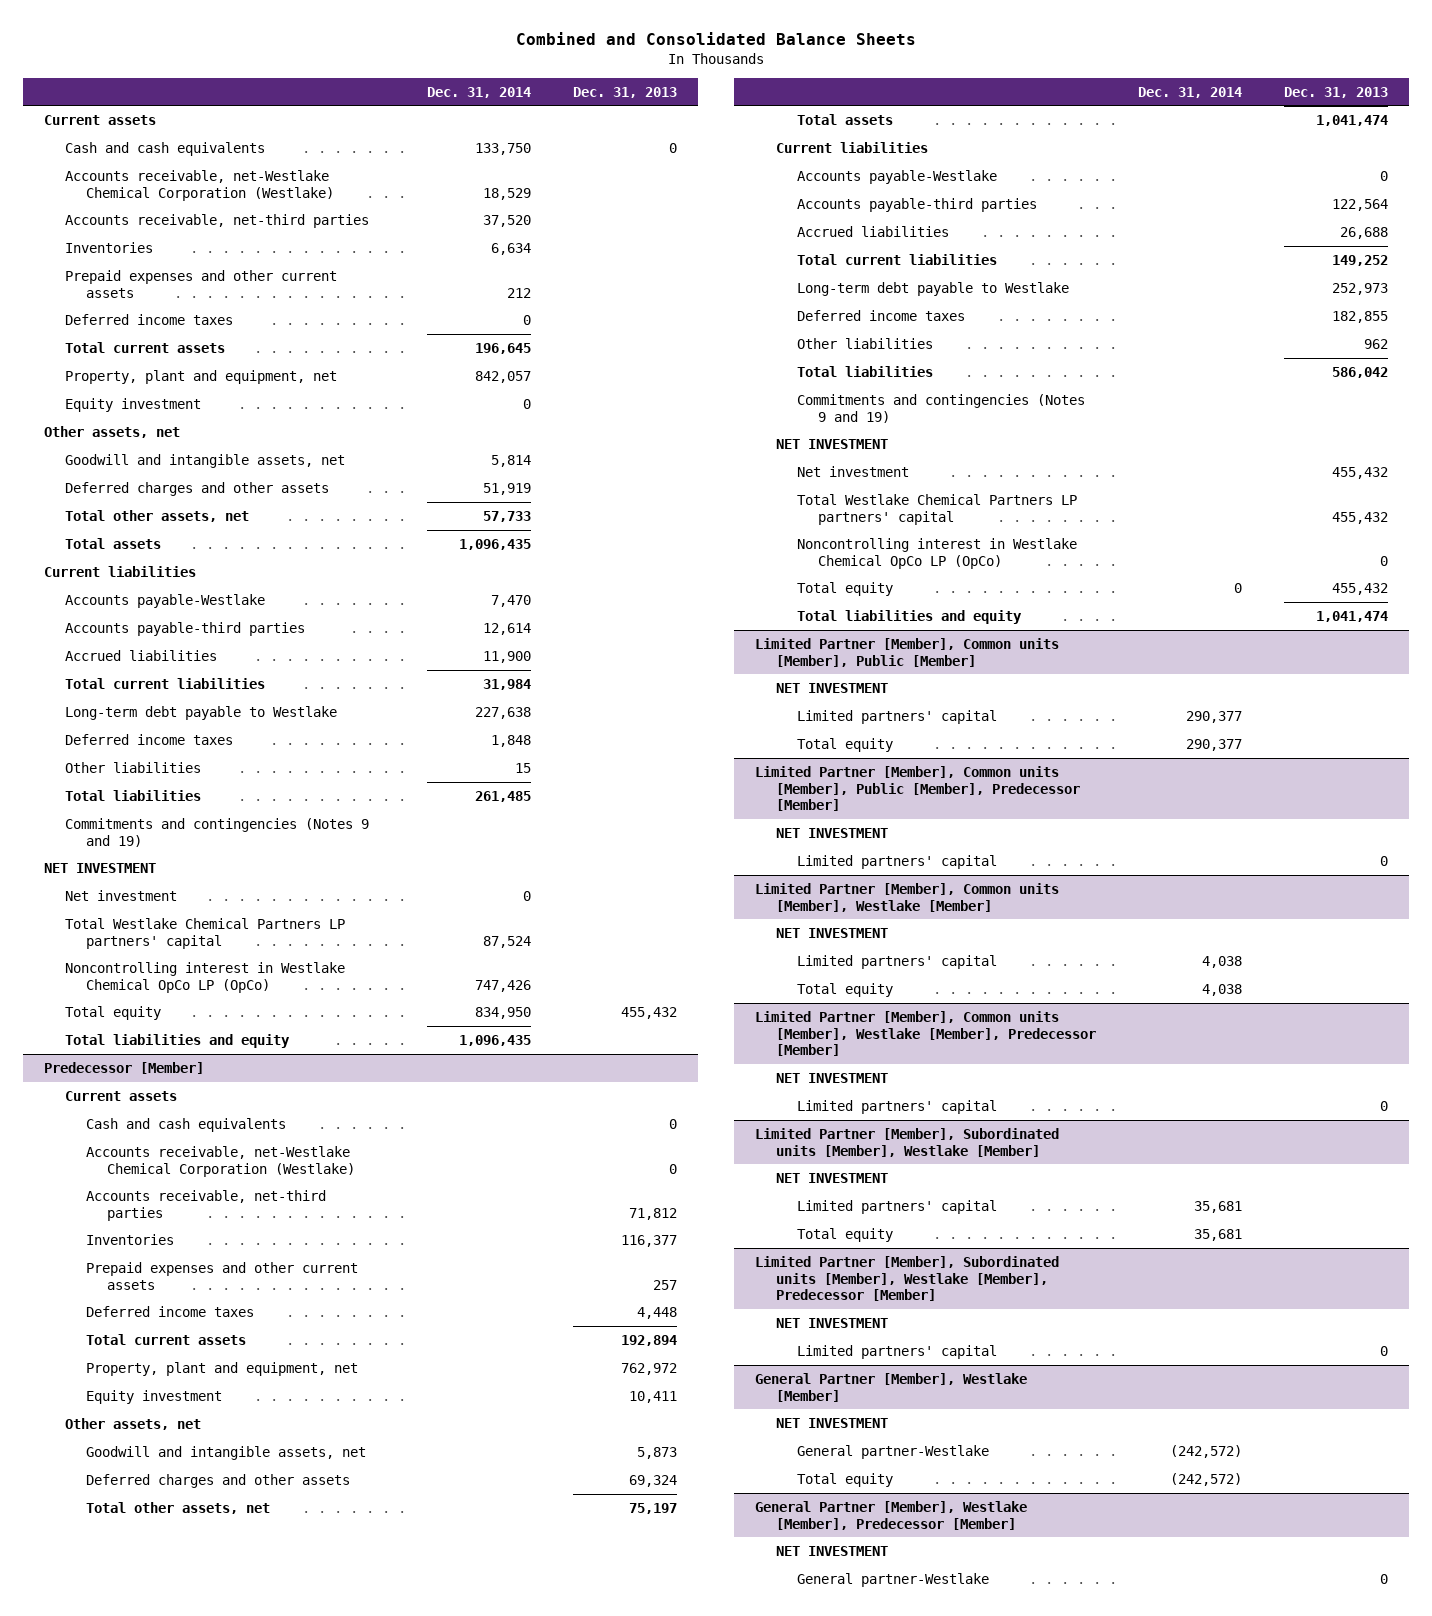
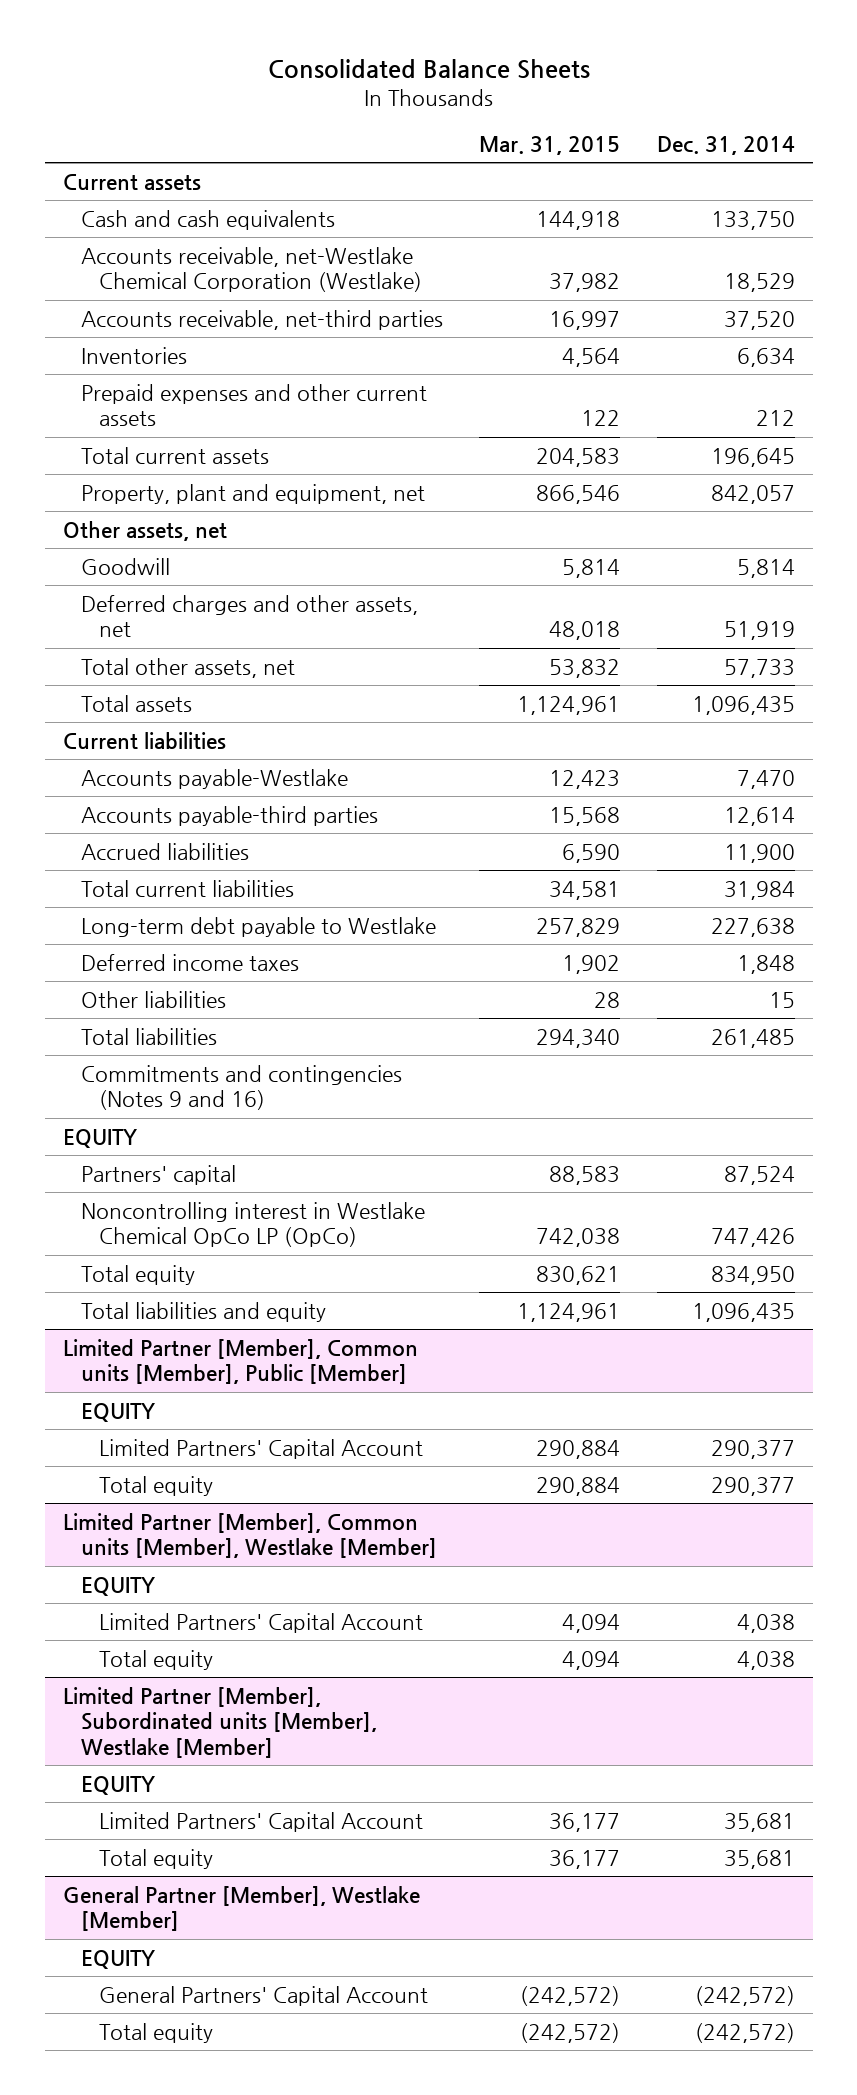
- Combined and Consolidated Balance Sheets
+ Consolidated Balance Sheets
- | Dec. 31, 2014 | Dec. 31, 2013
+ | Mar. 31, 2015 | Dec. 31, 2014
- Deferred income taxes | 0 |
- Equity investment | 0 |
- Goodwill and intangible assets, net | 5,814 |
- Deferred charges and other assets | 51,919 |
+ Goodwill | 5,814 | 5,814
+ Deferred charges and other assets, net | 48,018 | 51,919
- Commitments and contingencies (Notes 9 and 19)
- NET INVESTMENT
- Net investment | 0 |
- Total Westlake Chemical Partners LP partners' capital | 87,524 |
+ Commitments and contingencies (Notes 9 and 16)
+ EQUITY
+ Partners' capital | 88,583 | 87,524
- Predecessor [Member]
- Current assets
- Cash and cash equivalents | | 0
- Accounts receivable, net-Westlake Chemical Corporation (Westlake) | | 0
- Accounts receivable, net-third parties | | 71,812
- Inventories | | 116,377
- Prepaid expenses and other current assets | | 257
- Deferred income taxes | | 4,448
- Total current assets | | 192,894
- Property, plant and equipment, net | | 762,972
- Equity investment | | 10,411
- Other assets, net
- Goodwill and intangible assets, net | | 5,873
- Deferred charges and other assets | | 69,324
- Total other assets, net | | 75,197
- Total assets | | 1,041,474
- Current liabilities
- Accounts payable-Westlake | | 0
- Accounts payable-third parties | | 122,564
- Accrued liabilities | | 26,688
- Total current liabilities | | 149,252
- Long-term debt payable to Westlake | | 252,973
- Deferred income taxes | | 182,855
- Other liabilities | | 962
- Total liabilities | | 586,042
- Commitments and contingencies (Notes 9 and 19)
- NET INVESTMENT
- Net investment | | 455,432
- Total Westlake Chemical Partners LP partners' capital | | 455,432
- Noncontrolling interest in Westlake Chemical OpCo LP (OpCo) | | 0
- Total equity | 0 | 455,432
- Total liabilities and equity | | 1,041,474
@ Limited Partner [Member], Common units [Member], Public [Member]
- NET INVESTMENT
- Limited partners' capital | 290,377 |
+ EQUITY
+ Limited Partners' Capital Account | 290,884 | 290,377
- Limited Partner [Member], Common units [Member], Public [Member], Predecessor [Member]
- NET INVESTMENT
- Limited partners' capital | | 0
@ Limited Partner [Member], Common units [Member], Westlake [Member]
- NET INVESTMENT
- Limited partners' capital | 4,038 |
+ EQUITY
+ Limited Partners' Capital Account | 4,094 | 4,038
- Limited Partner [Member], Common units [Member], Westlake [Member], Predecessor [Member]
- NET INVESTMENT
- Limited partners' capital | | 0
@ Limited Partner [Member], Subordinated units [Member], Westlake [Member]
- NET INVESTMENT
- Limited partners' capital | 35,681 |
+ EQUITY
+ Limited Partners' Capital Account | 36,177 | 35,681
- Limited Partner [Member], Subordinated units [Member], Westlake [Member], Predecessor [Member]
- NET INVESTMENT
- Limited partners' capital | | 0
@ General Partner [Member], Westlake [Member]
- NET INVESTMENT
- General partner-Westlake | (242,572) |
+ EQUITY
+ General Partners' Capital Account | (242,572) | (242,572)
- General Partner [Member], Westlake [Member], Predecessor [Member]
- NET INVESTMENT
- General partner-Westlake | | 0

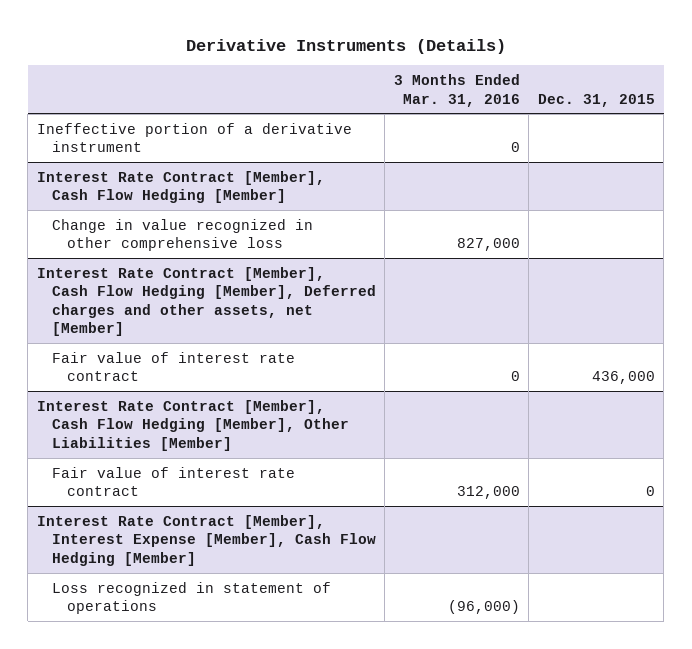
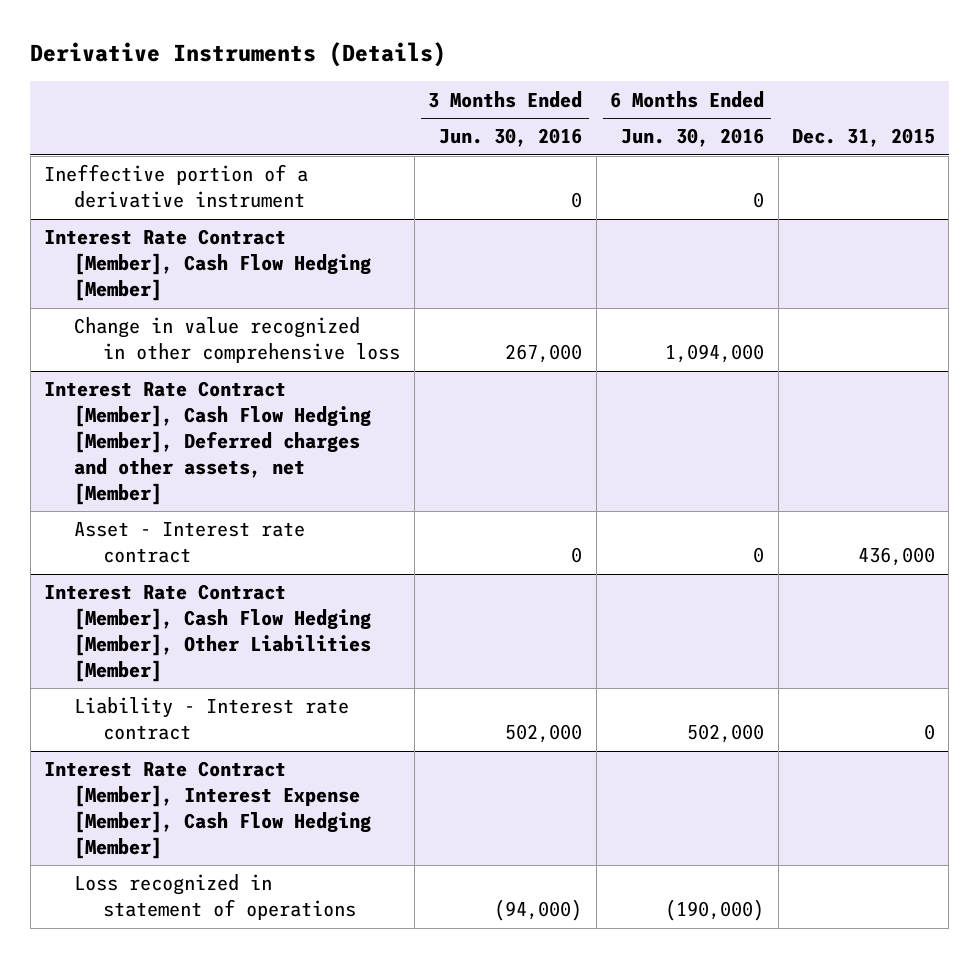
- | 3 Months Ended Mar. 31, 2016 | Dec. 31, 2015
+ | 3 Months Ended Jun. 30, 2016 | 6 Months Ended Jun. 30, 2016 | Dec. 31, 2015
@ Interest Rate Contract [Member], Cash Flow Hedging [Member], Deferred charges and other assets, net [Member]
- Fair value of interest rate contract | 0 | 436,000
+ Asset - Interest rate contract | 0 | 0 | 436,000
@ Interest Rate Contract [Member], Cash Flow Hedging [Member], Other Liabilities [Member]
- Fair value of interest rate contract | 312,000 | 0
+ Liability - Interest rate contract | 502,000 | 502,000 | 0

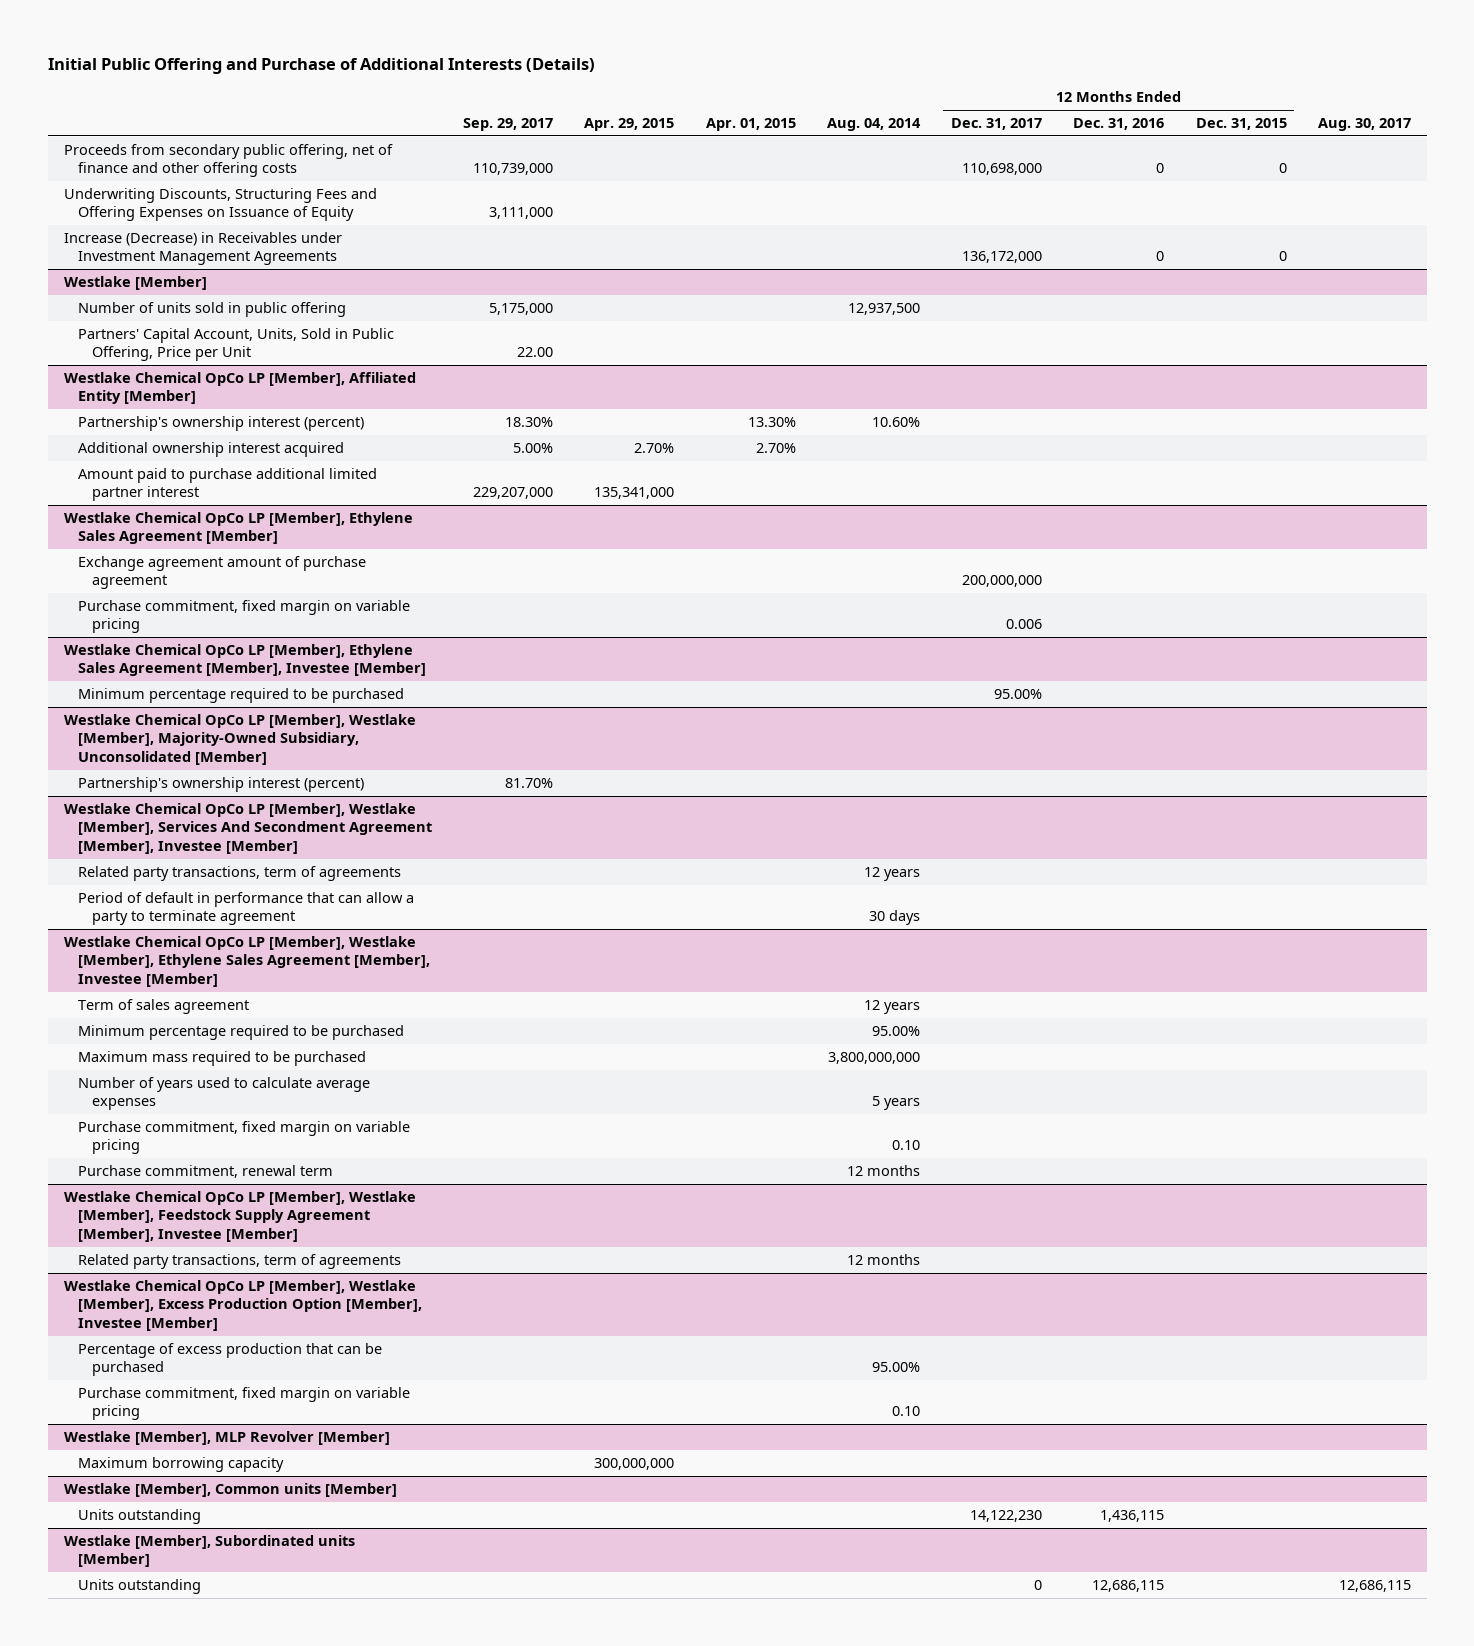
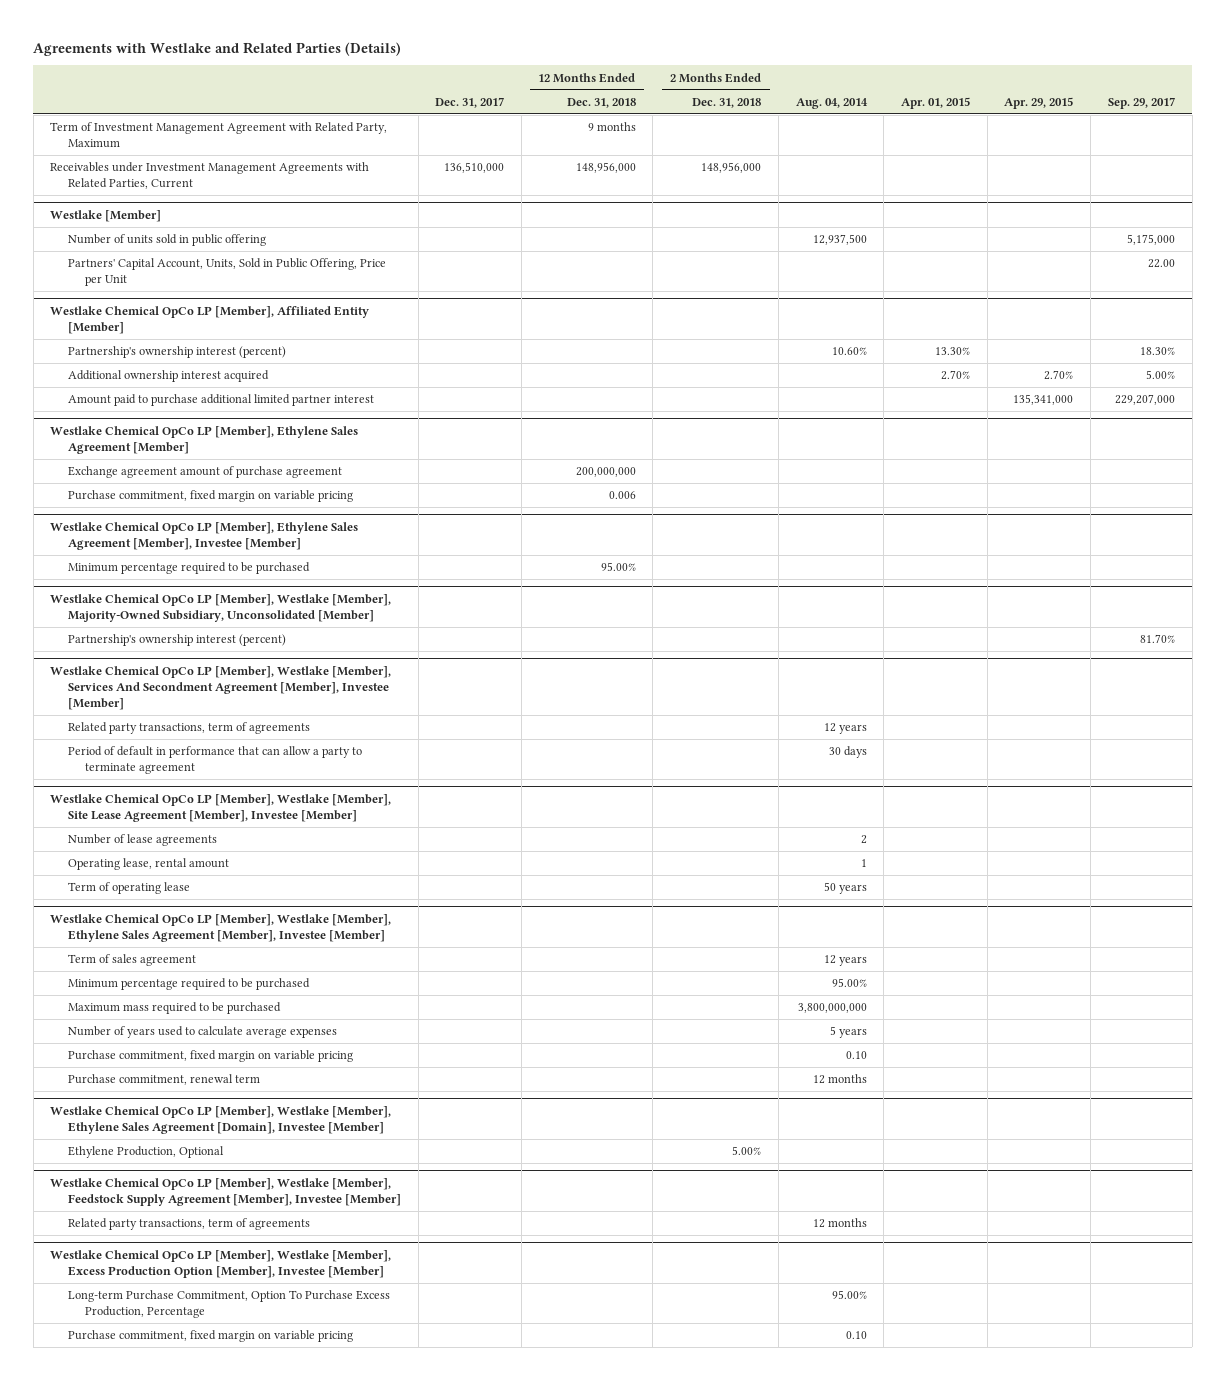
- Initial Public Offering and Purchase of Additional Interests (Details)
+ Agreements with Westlake and Related Parties (Details)
- | Sep. 29, 2017 | Apr. 29, 2015 | Apr. 01, 2015 | Aug. 04, 2014 | 12 Months Ended Dec. 31, 2017 | 12 Months Ended Dec. 31, 2016 | 12 Months Ended Dec. 31, 2015 | Aug. 30, 2017
+ | Dec. 31, 2017 | 12 Months Ended Dec. 31, 2018 | 2 Months Ended Dec. 31, 2018 | Aug. 04, 2014 | Apr. 01, 2015 | Apr. 29, 2015 | Sep. 29, 2017
- Proceeds from secondary public offering, net of finance and other offering costs | 110,739,000 | | | | 110,698,000 | 0 | 0 |
- Underwriting Discounts, Structuring Fees and Offering Expenses on Issuance of Equity | 3,111,000 | | | | | | |
- Increase (Decrease) in Receivables under Investment Management Agreements | | | | | 136,172,000 | 0 | 0 |
+ Term of Investment Management Agreement with Related Party, Maximum | | 9 months | | | | |
+ Receivables under Investment Management Agreements with Related Parties, Current | 136,510,000 | 148,956,000 | 148,956,000 | | | |
+ Westlake Chemical OpCo LP [Member], Westlake [Member], Site Lease Agreement [Member], Investee [Member]
+ Number of lease agreements | | | | 2 | | |
+ Operating lease, rental amount | | | | 1 | | |
+ Term of operating lease | | | | 50 years | | |
+ Westlake Chemical OpCo LP [Member], Westlake [Member], Ethylene Sales Agreement [Domain], Investee [Member]
+ Ethylene Production, Optional | | | 5.00% | | | |
@ Westlake Chemical OpCo LP [Member], Westlake [Member], Excess Production Option [Member], Investee [Member]
- Percentage of excess production that can be purchased | | | | 95.00% | | | |
+ Long-term Purchase Commitment, Option To Purchase Excess Production, Percentage | | | | 95.00% | | |
- Westlake [Member], MLP Revolver [Member]
- Maximum borrowing capacity | | 300,000,000 | | | | | |
- Westlake [Member], Common units [Member]
- Units outstanding | | | | | 14,122,230 | 1,436,115 | |
- Westlake [Member], Subordinated units [Member]
- Units outstanding | | | | | 0 | 12,686,115 | | 12,686,115

